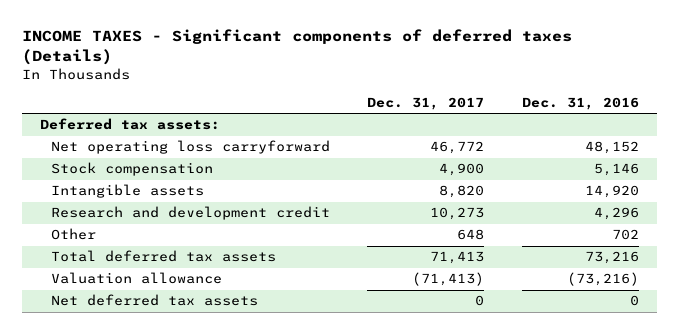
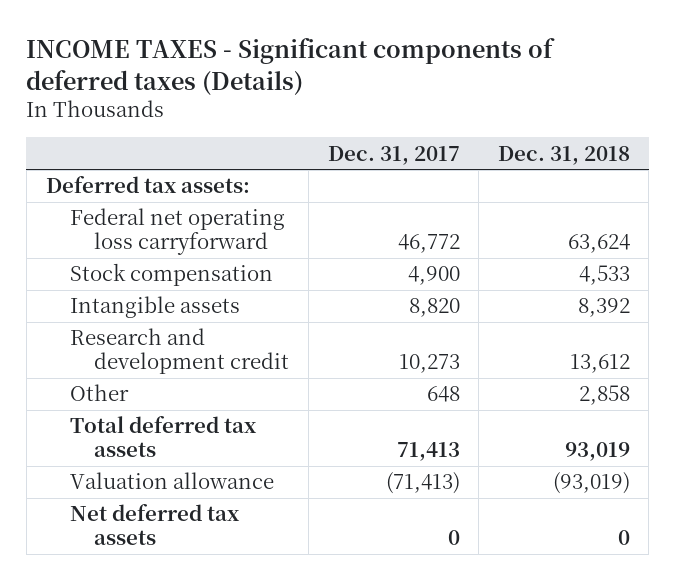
- | Dec. 31, 2017 | Dec. 31, 2016
+ | Dec. 31, 2017 | Dec. 31, 2018
- Net operating loss carryforward | 46,772 | 48,152
+ Federal net operating loss carryforward | 46,772 | 63,624

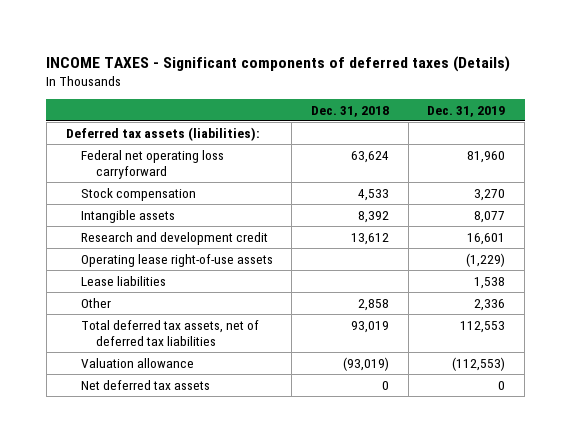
- | Dec. 31, 2017 | Dec. 31, 2018
+ | Dec. 31, 2018 | Dec. 31, 2019
- Deferred tax assets:
+ Deferred tax assets (liabilities):
+ Operating lease right-of-use assets | | (1,229)
+ Lease liabilities | | 1,538
- Total deferred tax assets | 71,413 | 93,019
+ Total deferred tax assets, net of deferred tax liabilities | 93,019 | 112,553

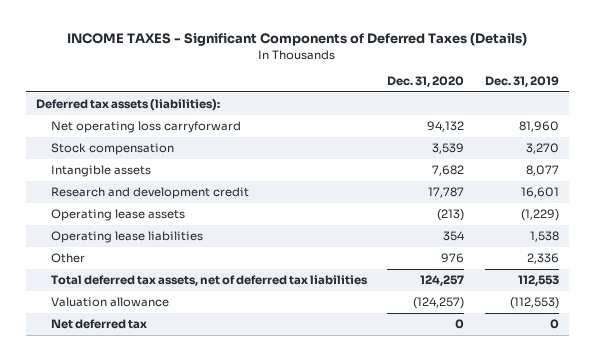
- INCOME TAXES - Significant components of deferred taxes (Details)
+ INCOME TAXES - Significant Components of Deferred Taxes (Details)
- | Dec. 31, 2018 | Dec. 31, 2019
+ | Dec. 31, 2020 | Dec. 31, 2019
- Federal net operating loss carryforward | 63,624 | 81,960
+ Net operating loss carryforward | 94,132 | 81,960
- Operating lease right-of-use assets | | (1,229)
- Lease liabilities | | 1,538
+ Operating lease assets | (213) | (1,229)
+ Operating lease liabilities | 354 | 1,538
- Net deferred tax assets | 0 | 0
+ Net deferred tax | 0 | 0

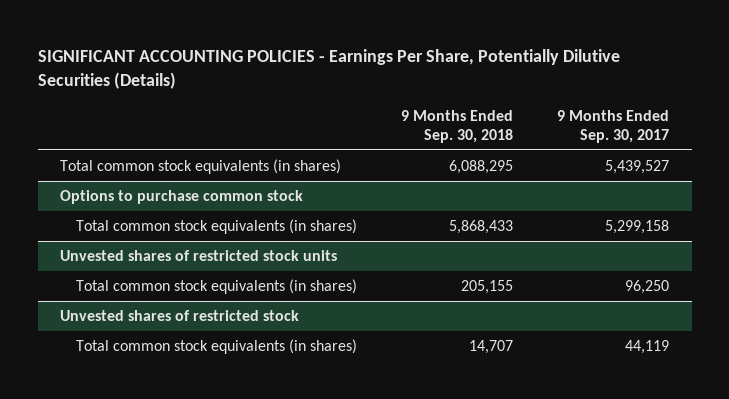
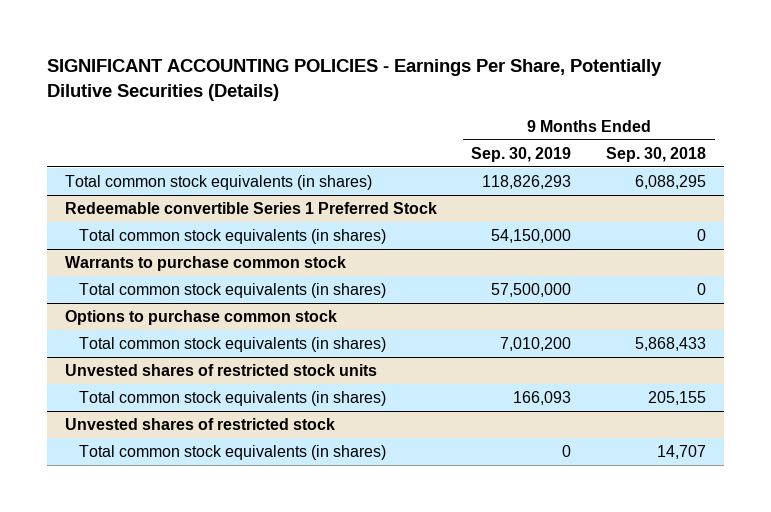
- | 9 Months Ended Sep. 30, 2018 | 9 Months Ended Sep. 30, 2017
+ | 9 Months Ended Sep. 30, 2019 | 9 Months Ended Sep. 30, 2018
+ Redeemable convertible Series 1 Preferred Stock
+ Total common stock equivalents (in shares) | 54,150,000 | 0
+ Warrants to purchase common stock
+ Total common stock equivalents (in shares) | 57,500,000 | 0

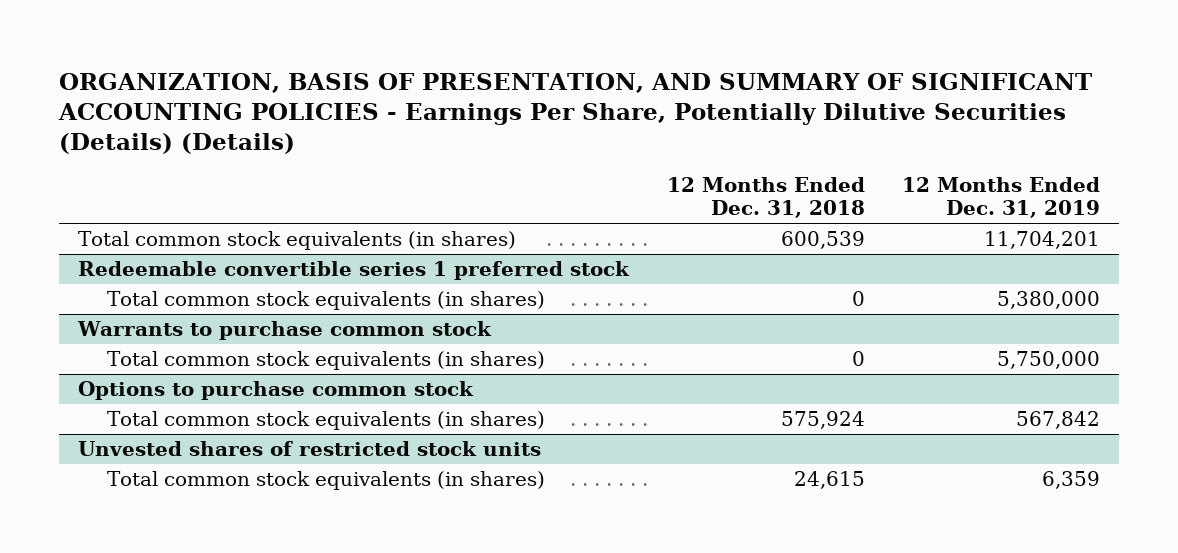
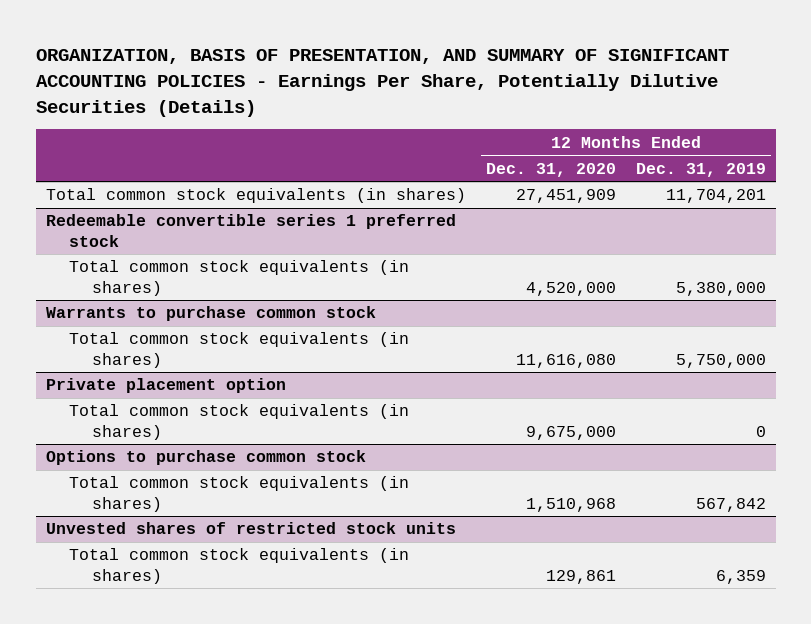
- ORGANIZATION, BASIS OF PRESENTATION, AND SUMMARY OF SIGNIFICANT ACCOUNTING POLICIES - Earnings Per Share, Potentially Dilutive Securities (Details) (Details)
+ ORGANIZATION, BASIS OF PRESENTATION, AND SUMMARY OF SIGNIFICANT ACCOUNTING POLICIES - Earnings Per Share, Potentially Dilutive Securities (Details)
- | 12 Months Ended Dec. 31, 2018 | 12 Months Ended Dec. 31, 2019
+ | 12 Months Ended Dec. 31, 2020 | 12 Months Ended Dec. 31, 2019
+ Private placement option
+ Total common stock equivalents (in shares) | 9,675,000 | 0

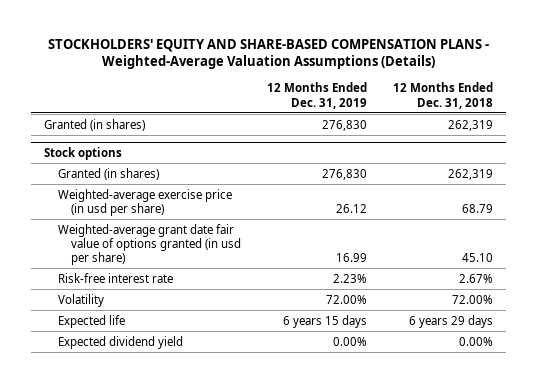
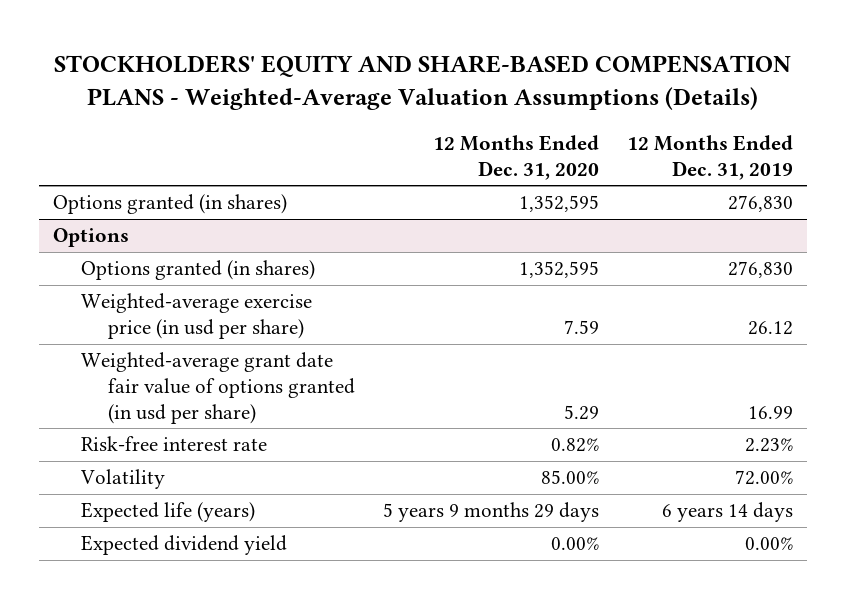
- | 12 Months Ended Dec. 31, 2019 | 12 Months Ended Dec. 31, 2018
+ | 12 Months Ended Dec. 31, 2020 | 12 Months Ended Dec. 31, 2019
- Granted (in shares) | 276,830 | 262,319
- Stock options
- Granted (in shares) | 276,830 | 262,319
+ Options granted (in shares) | 1,352,595 | 276,830
+ Options
+ Options granted (in shares) | 1,352,595 | 276,830
- Expected life | 6 years 15 days | 6 years 29 days
+ Expected life (years) | 5 years 9 months 29 days | 6 years 14 days

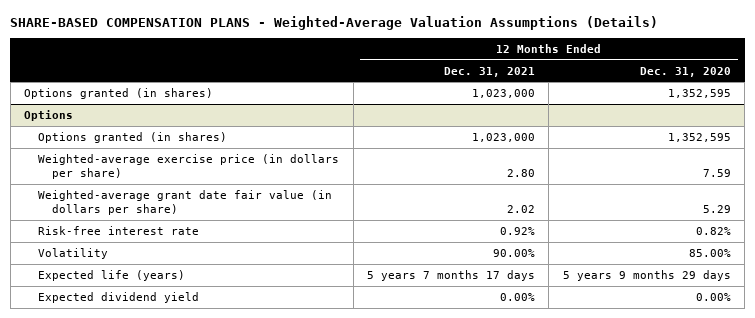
- STOCKHOLDERS' EQUITY AND SHARE-BASED COMPENSATION PLANS - Weighted-Average Valuation Assumptions (Details)
+ SHARE-BASED COMPENSATION PLANS - Weighted-Average Valuation Assumptions (Details)
- | 12 Months Ended Dec. 31, 2020 | 12 Months Ended Dec. 31, 2019
+ | 12 Months Ended Dec. 31, 2021 | 12 Months Ended Dec. 31, 2020
@ Options
- Weighted-average exercise price (in usd per share) | 7.59 | 26.12
- Weighted-average grant date fair value of options granted (in usd per share) | 5.29 | 16.99
+ Weighted-average exercise price (in dollars per share) | 2.80 | 7.59
+ Weighted-average grant date fair value (in dollars per share) | 2.02 | 5.29

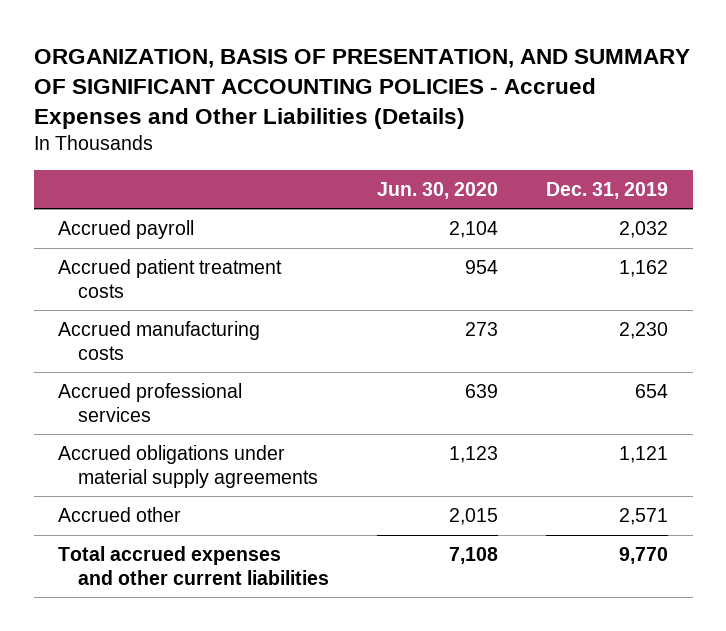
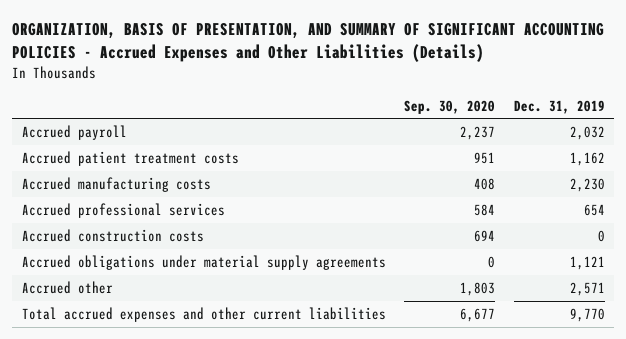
- | Jun. 30, 2020 | Dec. 31, 2019
+ | Sep. 30, 2020 | Dec. 31, 2019
+ Accrued construction costs | 694 | 0

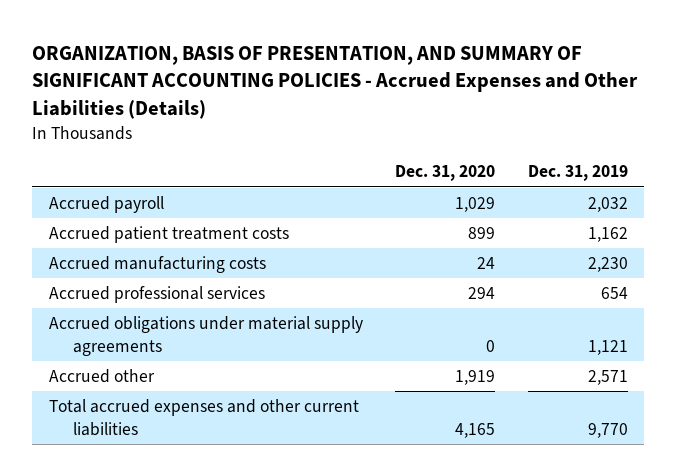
- | Sep. 30, 2020 | Dec. 31, 2019
+ | Dec. 31, 2020 | Dec. 31, 2019
- Accrued construction costs | 694 | 0

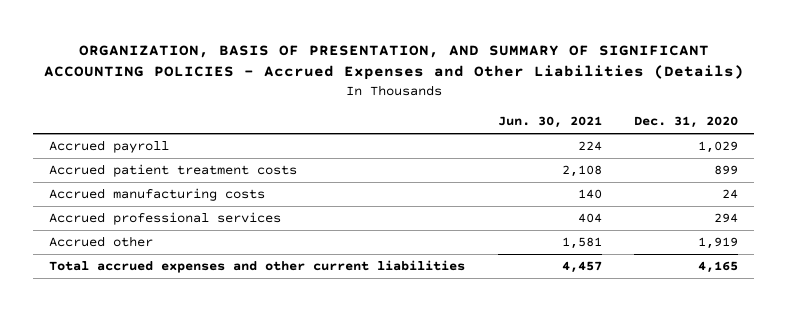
- | Dec. 31, 2020 | Dec. 31, 2019
+ | Jun. 30, 2021 | Dec. 31, 2020
- Accrued obligations under material supply agreements | 0 | 1,121

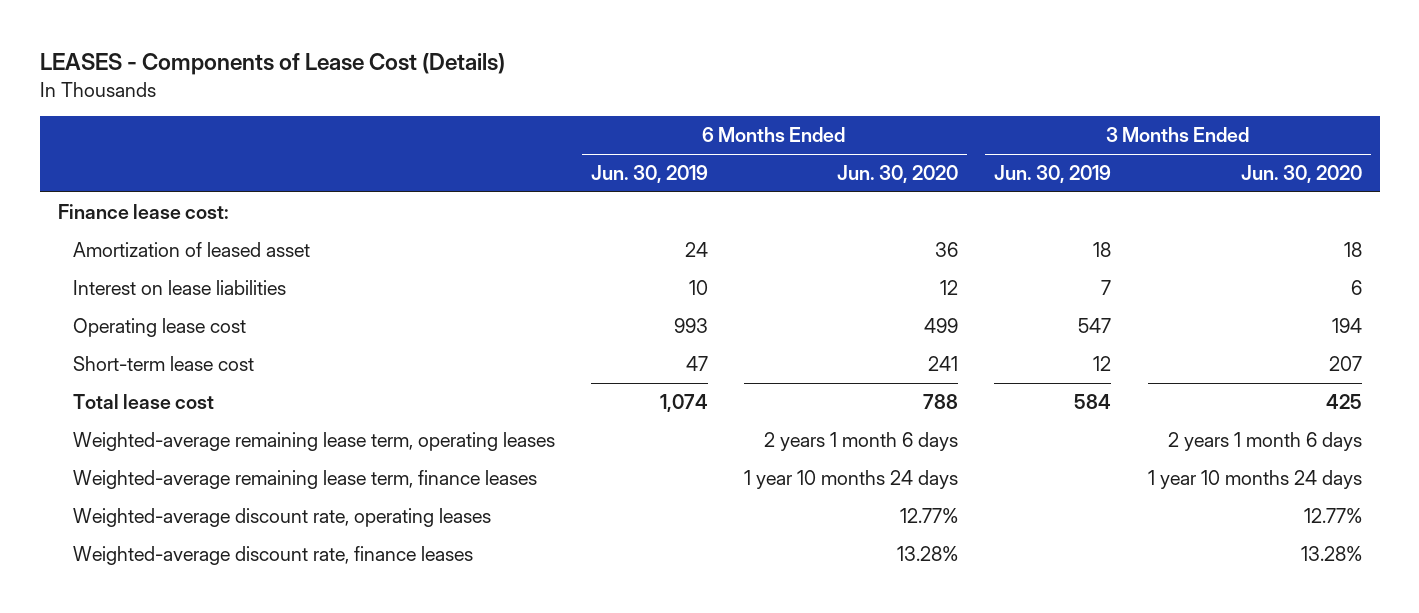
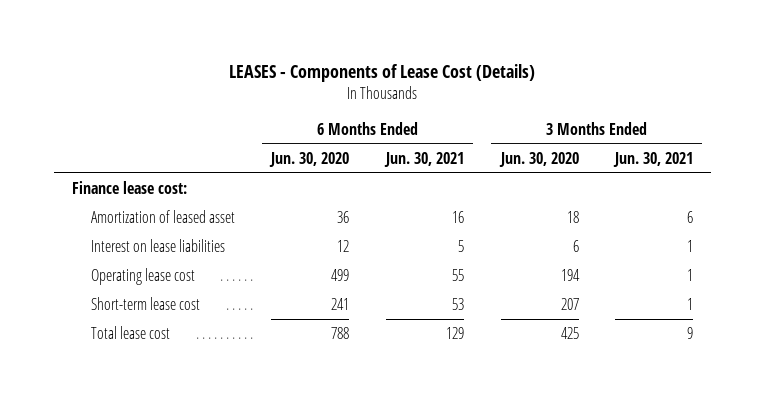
- | 6 Months Ended Jun. 30, 2019 | 6 Months Ended Jun. 30, 2020 | 3 Months Ended Jun. 30, 2019 | 3 Months Ended Jun. 30, 2020
+ | 6 Months Ended Jun. 30, 2020 | 6 Months Ended Jun. 30, 2021 | 3 Months Ended Jun. 30, 2020 | 3 Months Ended Jun. 30, 2021
- Weighted-average remaining lease term, operating leases | | 2 years 1 month 6 days | | 2 years 1 month 6 days
- Weighted-average remaining lease term, finance leases | | 1 year 10 months 24 days | | 1 year 10 months 24 days
- Weighted-average discount rate, operating leases | | 12.77% | | 12.77%
- Weighted-average discount rate, finance leases | | 13.28% | | 13.28%

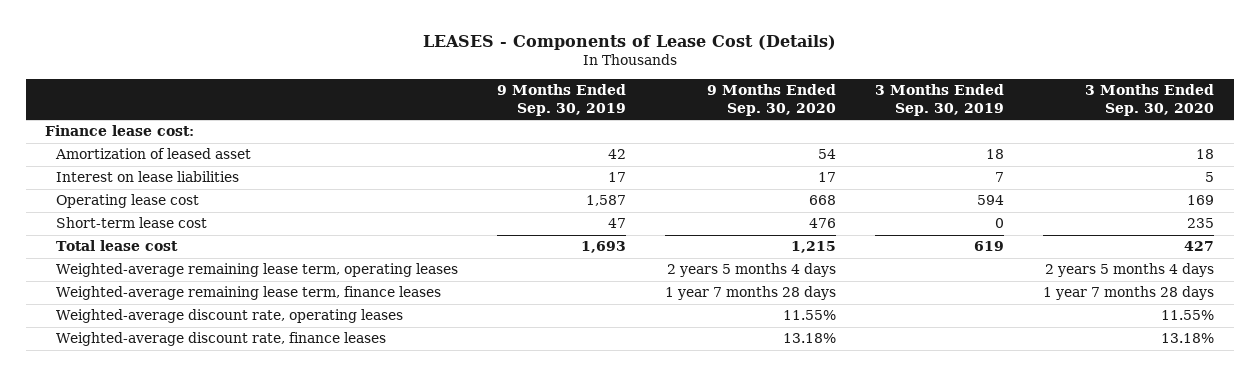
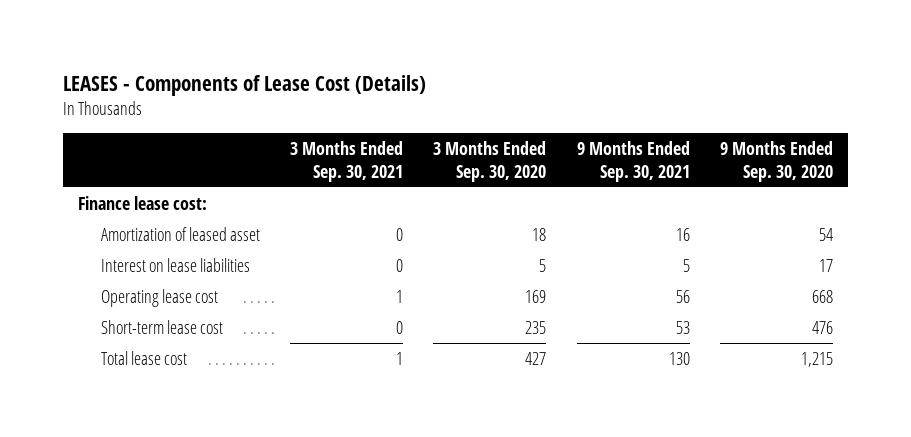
- | 9 Months Ended Sep. 30, 2019 | 9 Months Ended Sep. 30, 2020 | 3 Months Ended Sep. 30, 2019 | 3 Months Ended Sep. 30, 2020
+ | 3 Months Ended Sep. 30, 2021 | 3 Months Ended Sep. 30, 2020 | 9 Months Ended Sep. 30, 2021 | 9 Months Ended Sep. 30, 2020
- Weighted-average remaining lease term, operating leases | | 2 years 5 months 4 days | | 2 years 5 months 4 days
- Weighted-average remaining lease term, finance leases | | 1 year 7 months 28 days | | 1 year 7 months 28 days
- Weighted-average discount rate, operating leases | | 11.55% | | 11.55%
- Weighted-average discount rate, finance leases | | 13.18% | | 13.18%

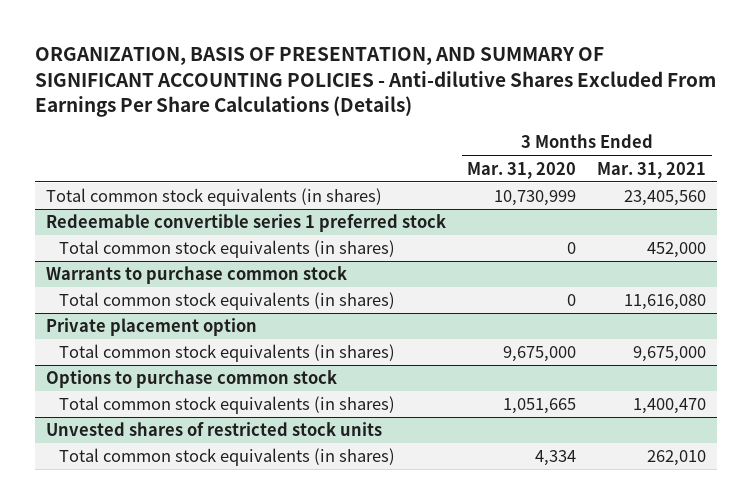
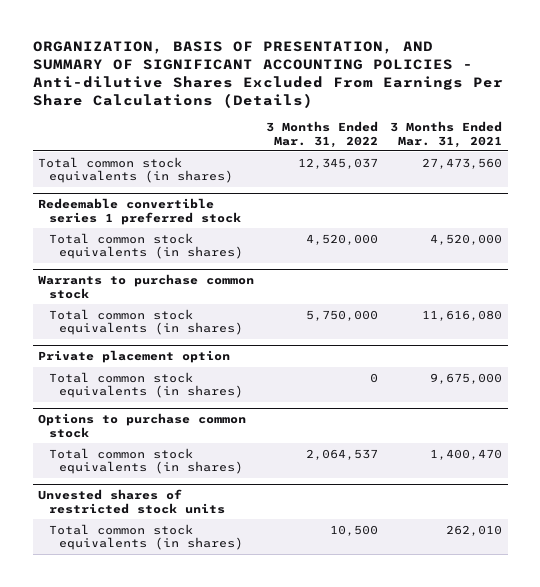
- | 3 Months Ended Mar. 31, 2020 | 3 Months Ended Mar. 31, 2021
+ | 3 Months Ended Mar. 31, 2022 | 3 Months Ended Mar. 31, 2021
- Total common stock equivalents (in shares) | 10,730,999 | 23,405,560
+ Total common stock equivalents (in shares) | 12,345,037 | 27,473,560
@ Redeemable convertible series 1 preferred stock
- Total common stock equivalents (in shares) | 0 | 452,000
+ Total common stock equivalents (in shares) | 4,520,000 | 4,520,000

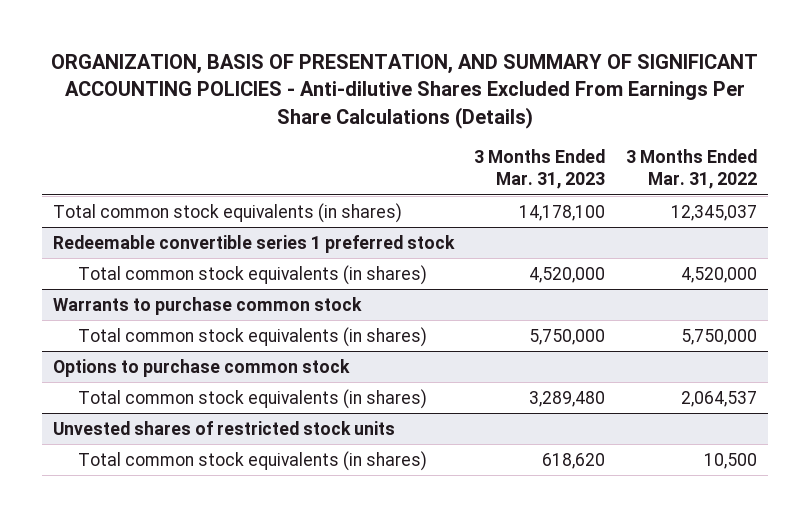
- | 3 Months Ended Mar. 31, 2022 | 3 Months Ended Mar. 31, 2021
+ | 3 Months Ended Mar. 31, 2023 | 3 Months Ended Mar. 31, 2022
- Private placement option
- Total common stock equivalents (in shares) | 0 | 9,675,000

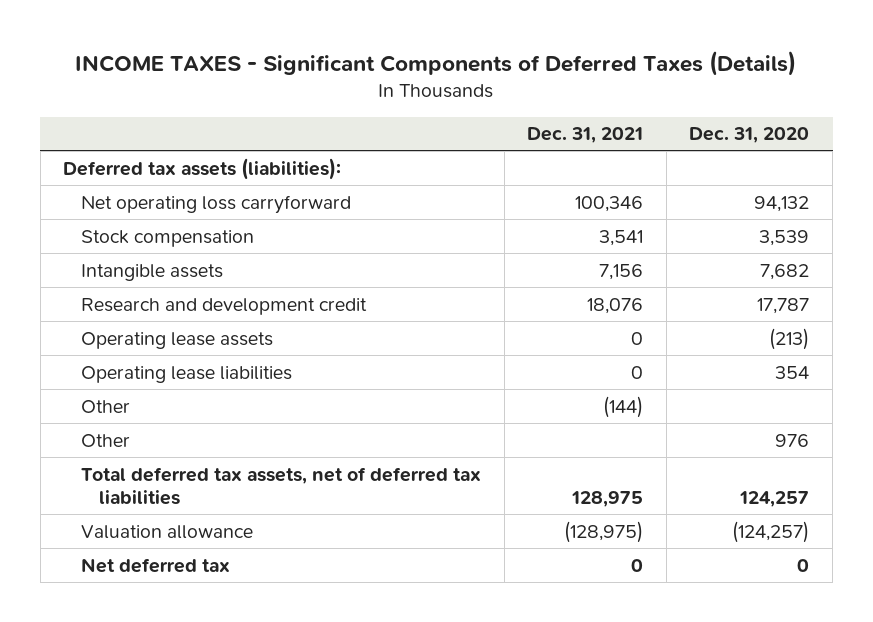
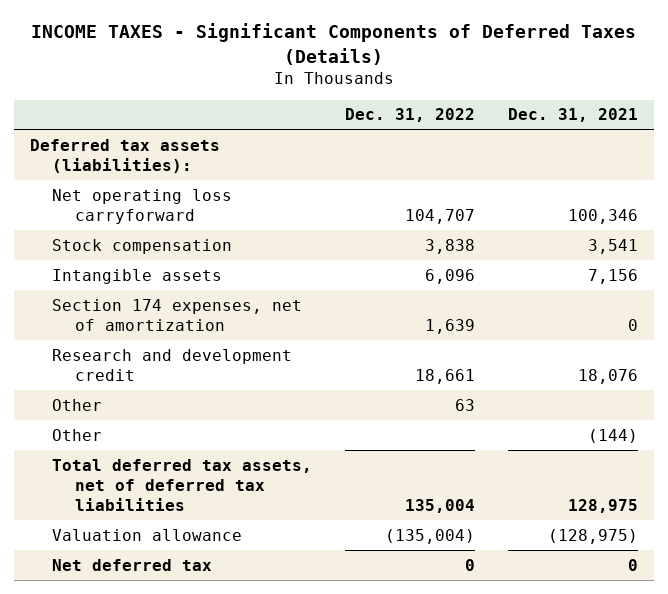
- | Dec. 31, 2021 | Dec. 31, 2020
+ | Dec. 31, 2022 | Dec. 31, 2021
+ Section 174 expenses, net of amortization | 1,639 | 0
- Operating lease assets | 0 | (213)
- Operating lease liabilities | 0 | 354
moved down: Other | | (144)

